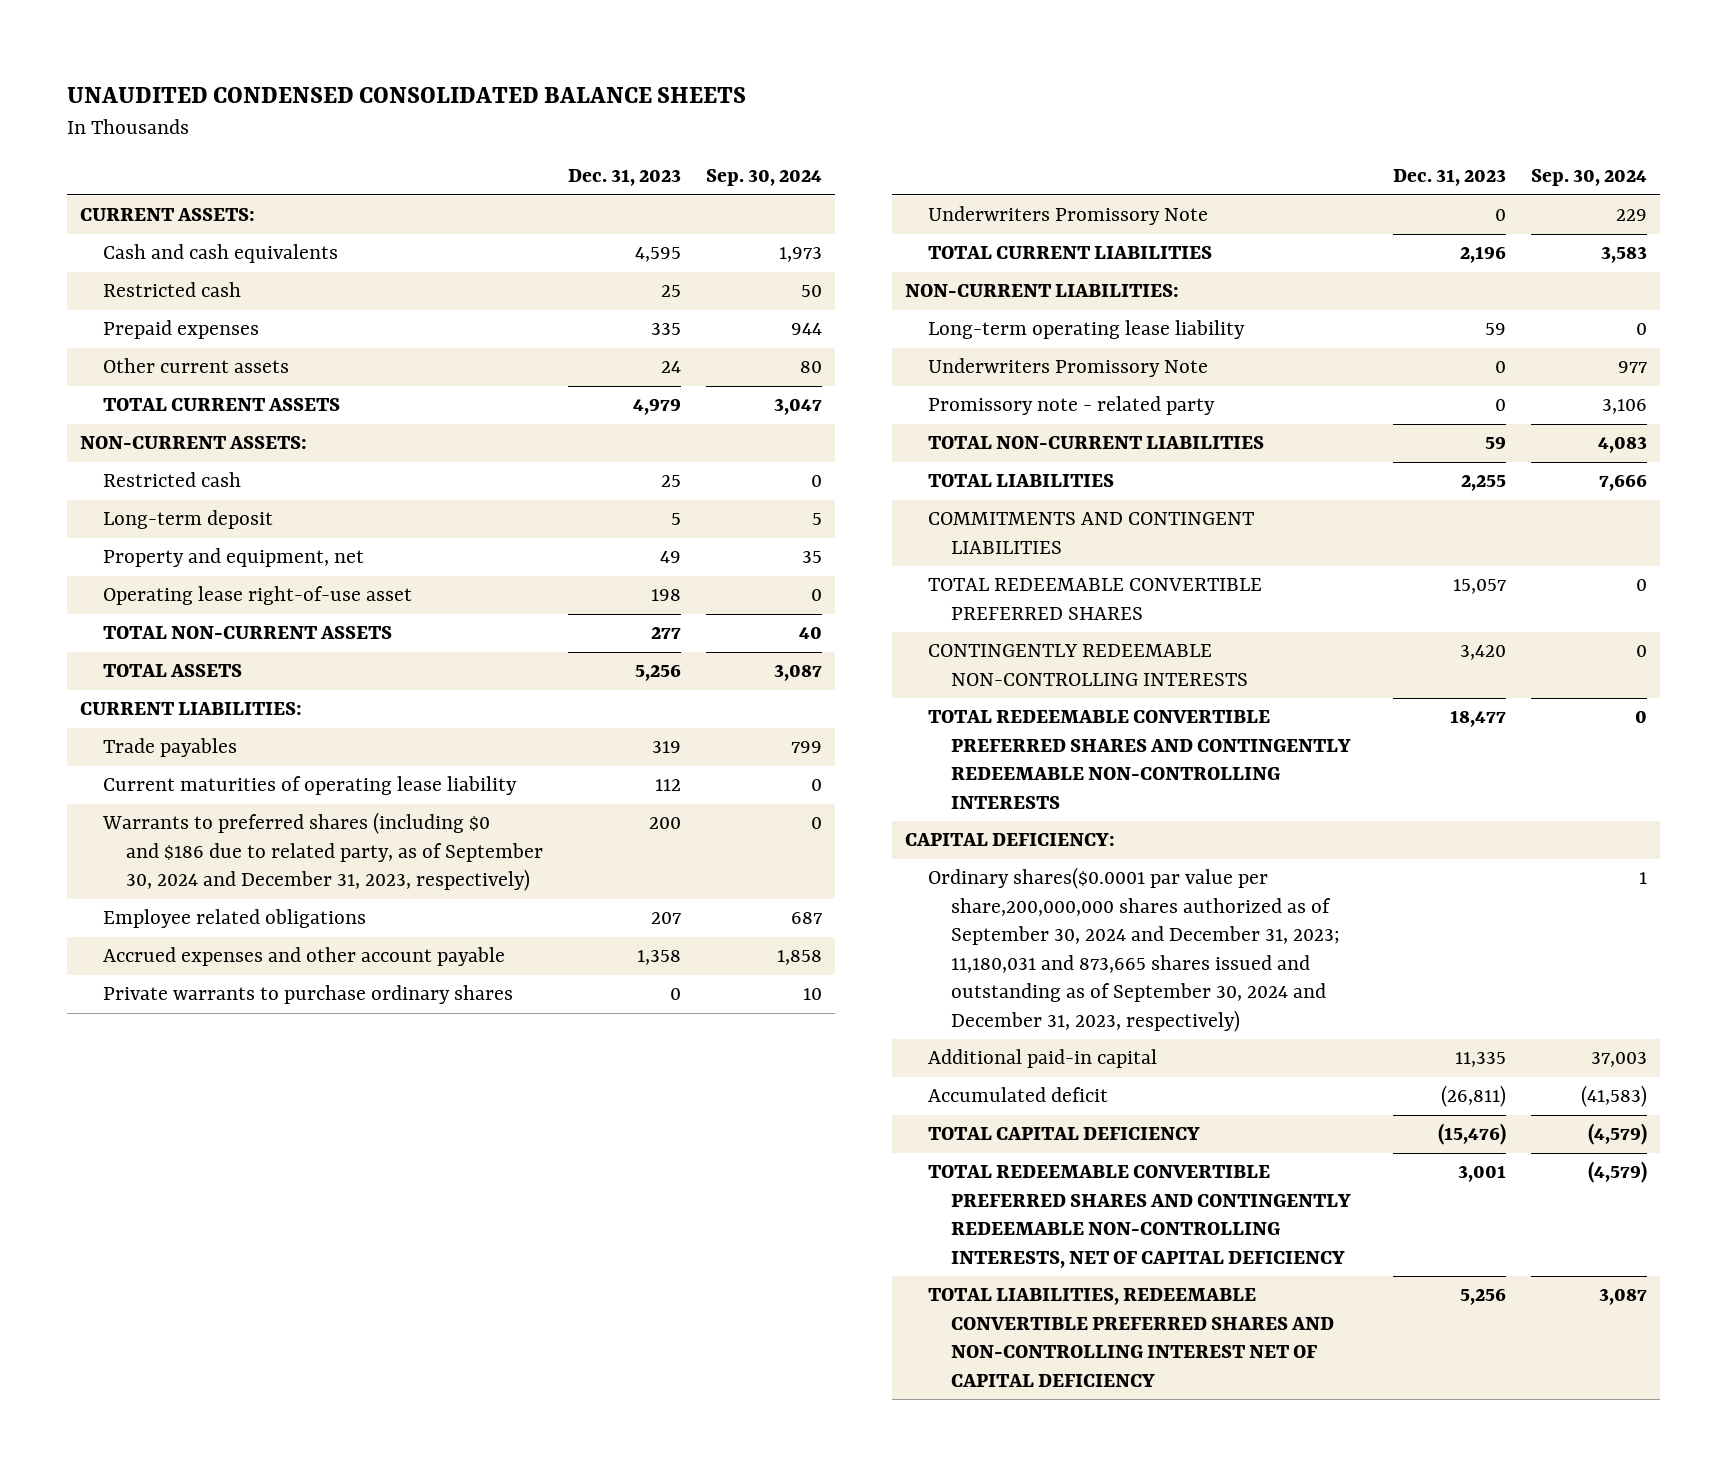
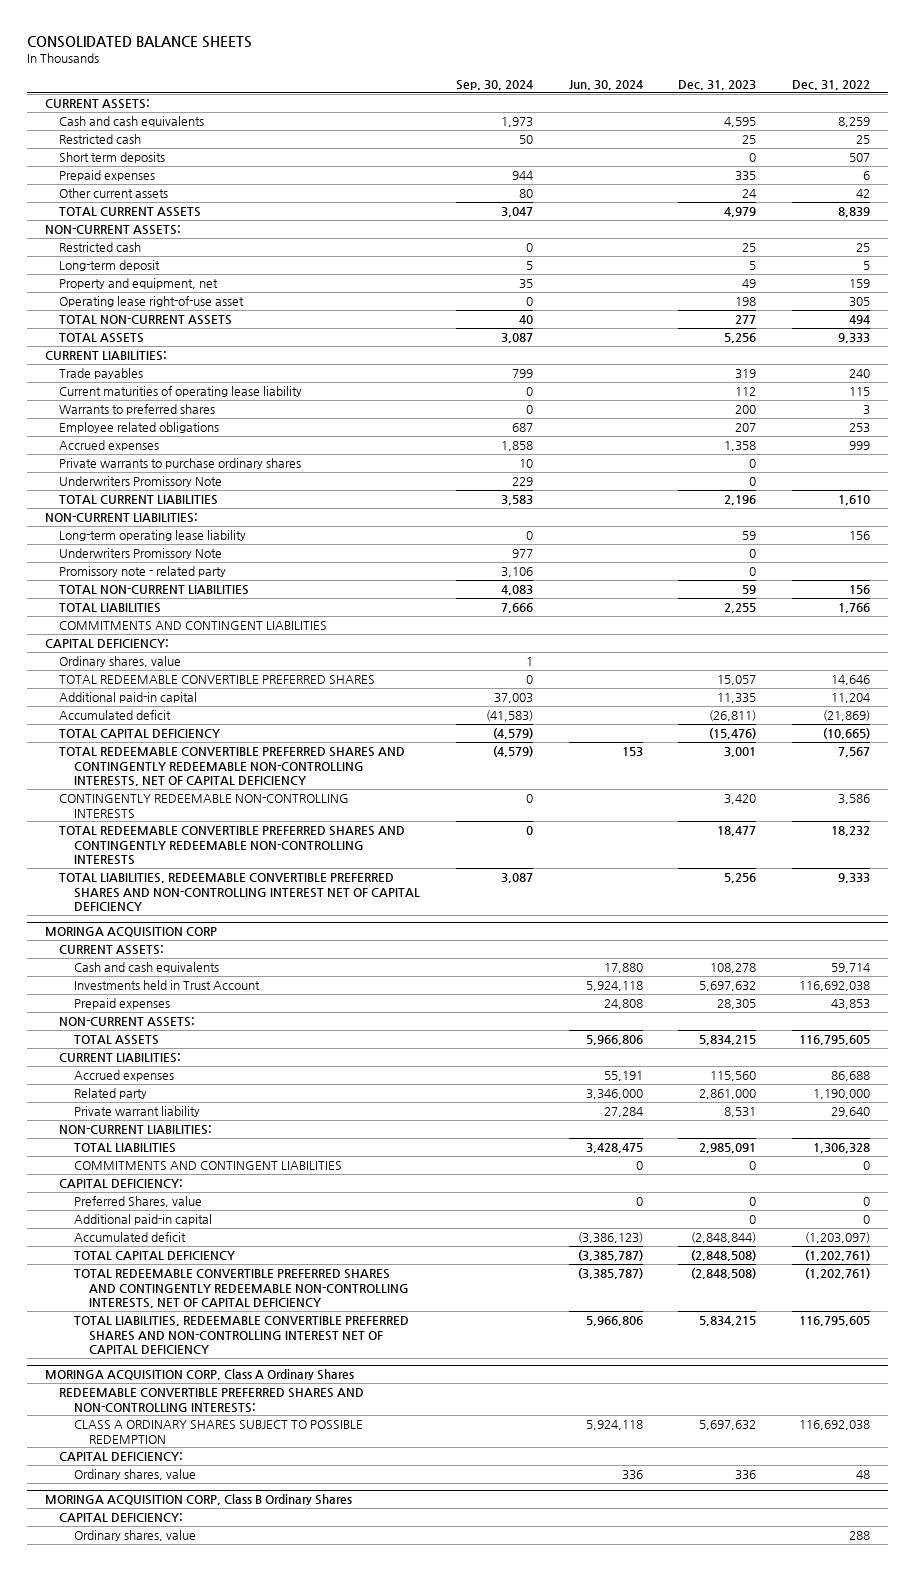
- UNAUDITED CONDENSED CONSOLIDATED BALANCE SHEETS
+ CONSOLIDATED BALANCE SHEETS
- | Dec. 31, 2023 | Sep. 30, 2024
+ | Sep. 30, 2024 | Jun. 30, 2024 | Dec. 31, 2023 | Dec. 31, 2022
+ Short term deposits | | | 0 | 507
- Warrants to preferred shares (including $0 and $186 due to related party, as of September 30, 2024 and December 31, 2023, respectively) | 200 | 0
+ Warrants to preferred shares | 0 | | 200 | 3
- Accrued expenses and other account payable | 1,358 | 1,858
+ Accrued expenses | 1,858 | | 1,358 | 999
- Ordinary shares($0.0001 par value per share,200,000,000 shares authorized as of September 30, 2024 and December 31, 2023; 11,180,031 and 873,665 shares issued and outstanding as of September 30, 2024 and December 31, 2023, respectively) | | 1
+ Ordinary shares, value | 1 | | |
moved down: TOTAL REDEEMABLE CONVERTIBLE PREFERRED SHARES | 0 | | 15,057 | 14,646
moved down: CONTINGENTLY REDEEMABLE NON-CONTROLLING INTERESTS | 0 | | 3,420 | 3,586
moved down: TOTAL REDEEMABLE CONVERTIBLE PREFERRED SHARES AND CONTINGENTLY REDEEMABLE NON-CONTROLLING INTERESTS | 0 | | 18,477 | 18,232
+ MORINGA ACQUISITION CORP
+ CURRENT ASSETS:
+ Cash and cash equivalents | | 17,880 | 108,278 | 59,714
+ Investments held in Trust Account | | 5,924,118 | 5,697,632 | 116,692,038
+ Prepaid expenses | | 24,808 | 28,305 | 43,853
+ NON-CURRENT ASSETS:
+ TOTAL ASSETS | | 5,966,806 | 5,834,215 | 116,795,605
+ CURRENT LIABILITIES:
+ Accrued expenses | | 55,191 | 115,560 | 86,688
+ Related party | | 3,346,000 | 2,861,000 | 1,190,000
+ Private warrant liability | | 27,284 | 8,531 | 29,640
+ NON-CURRENT LIABILITIES:
+ TOTAL LIABILITIES | | 3,428,475 | 2,985,091 | 1,306,328
+ COMMITMENTS AND CONTINGENT LIABILITIES | | 0 | 0 | 0
+ CAPITAL DEFICIENCY:
+ Preferred Shares, value | | 0 | 0 | 0
+ Additional paid-in capital | | | 0 | 0
+ Accumulated deficit | | (3,386,123) | (2,848,844) | (1,203,097)
+ TOTAL CAPITAL DEFICIENCY | | (3,385,787) | (2,848,508) | (1,202,761)
+ TOTAL REDEEMABLE CONVERTIBLE PREFERRED SHARES AND CONTINGENTLY REDEEMABLE NON-CONTROLLING INTERESTS, NET OF CAPITAL DEFICIENCY | | (3,385,787) | (2,848,508) | (1,202,761)
+ TOTAL LIABILITIES, REDEEMABLE CONVERTIBLE PREFERRED SHARES AND NON-CONTROLLING INTEREST NET OF CAPITAL DEFICIENCY | | 5,966,806 | 5,834,215 | 116,795,605
+ MORINGA ACQUISITION CORP, Class A Ordinary Shares
+ REDEEMABLE CONVERTIBLE PREFERRED SHARES AND NON-CONTROLLING INTERESTS:
+ CLASS A ORDINARY SHARES SUBJECT TO POSSIBLE REDEMPTION | | 5,924,118 | 5,697,632 | 116,692,038
+ CAPITAL DEFICIENCY:
+ Ordinary shares, value | | 336 | 336 | 48
+ MORINGA ACQUISITION CORP, Class B Ordinary Shares
+ CAPITAL DEFICIENCY:
+ Ordinary shares, value | | | | 288

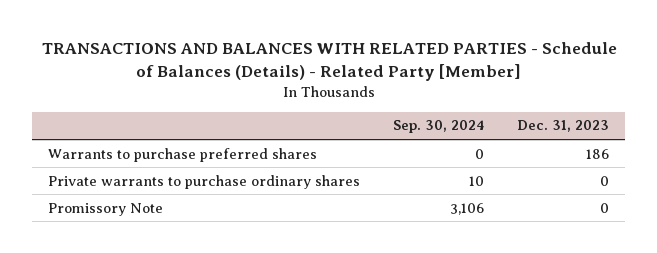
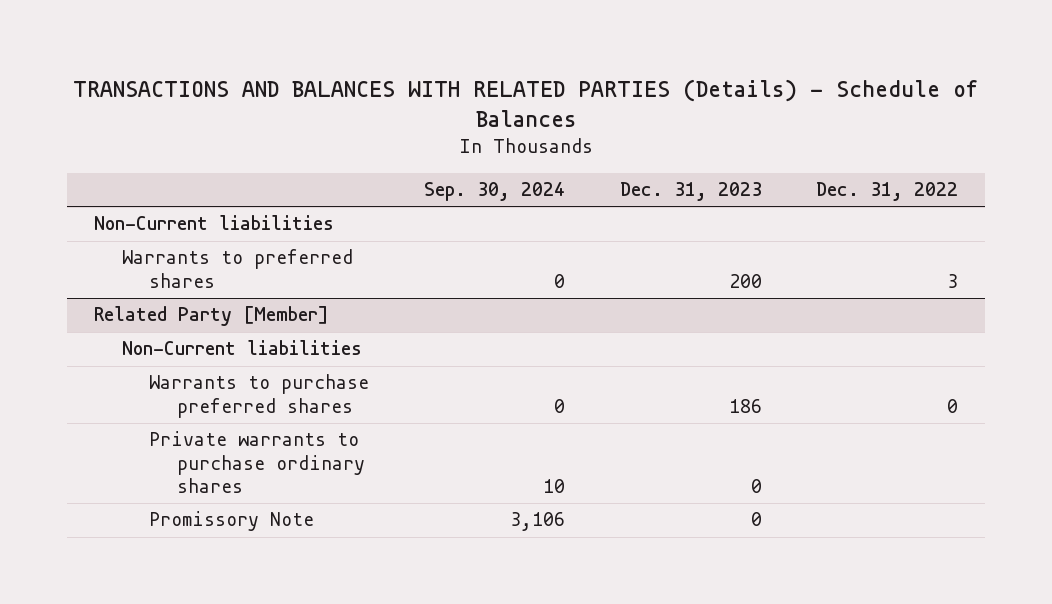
- TRANSACTIONS AND BALANCES WITH RELATED PARTIES - Schedule of Balances (Details) - Related Party [Member]
+ TRANSACTIONS AND BALANCES WITH RELATED PARTIES (Details) - Schedule of Balances
- | Sep. 30, 2024 | Dec. 31, 2023
+ | Sep. 30, 2024 | Dec. 31, 2023 | Dec. 31, 2022
+ Non-Current liabilities
+ Warrants to preferred shares | 0 | 200 | 3
+ Related Party [Member]
+ Non-Current liabilities

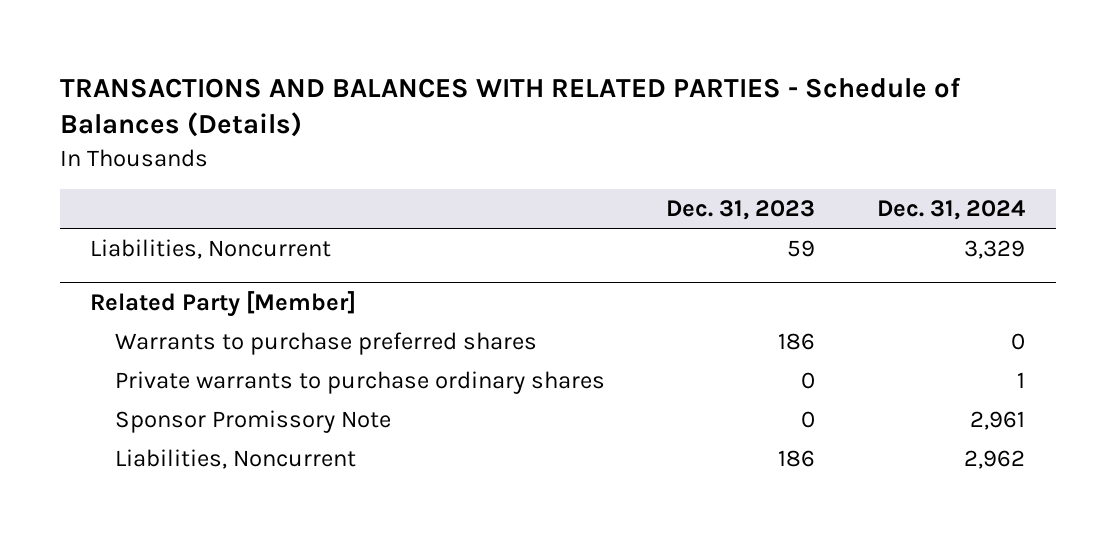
- TRANSACTIONS AND BALANCES WITH RELATED PARTIES (Details) - Schedule of Balances
+ TRANSACTIONS AND BALANCES WITH RELATED PARTIES - Schedule of Balances (Details)
- | Sep. 30, 2024 | Dec. 31, 2023 | Dec. 31, 2022
+ | Dec. 31, 2023 | Dec. 31, 2024
- Non-Current liabilities
- Warrants to preferred shares | 0 | 200 | 3
+ Liabilities, Noncurrent | 59 | 3,329
@ Related Party [Member]
- Non-Current liabilities
- Promissory Note | 3,106 | 0 |
+ Sponsor Promissory Note | 0 | 2,961
+ Liabilities, Noncurrent | 186 | 2,962

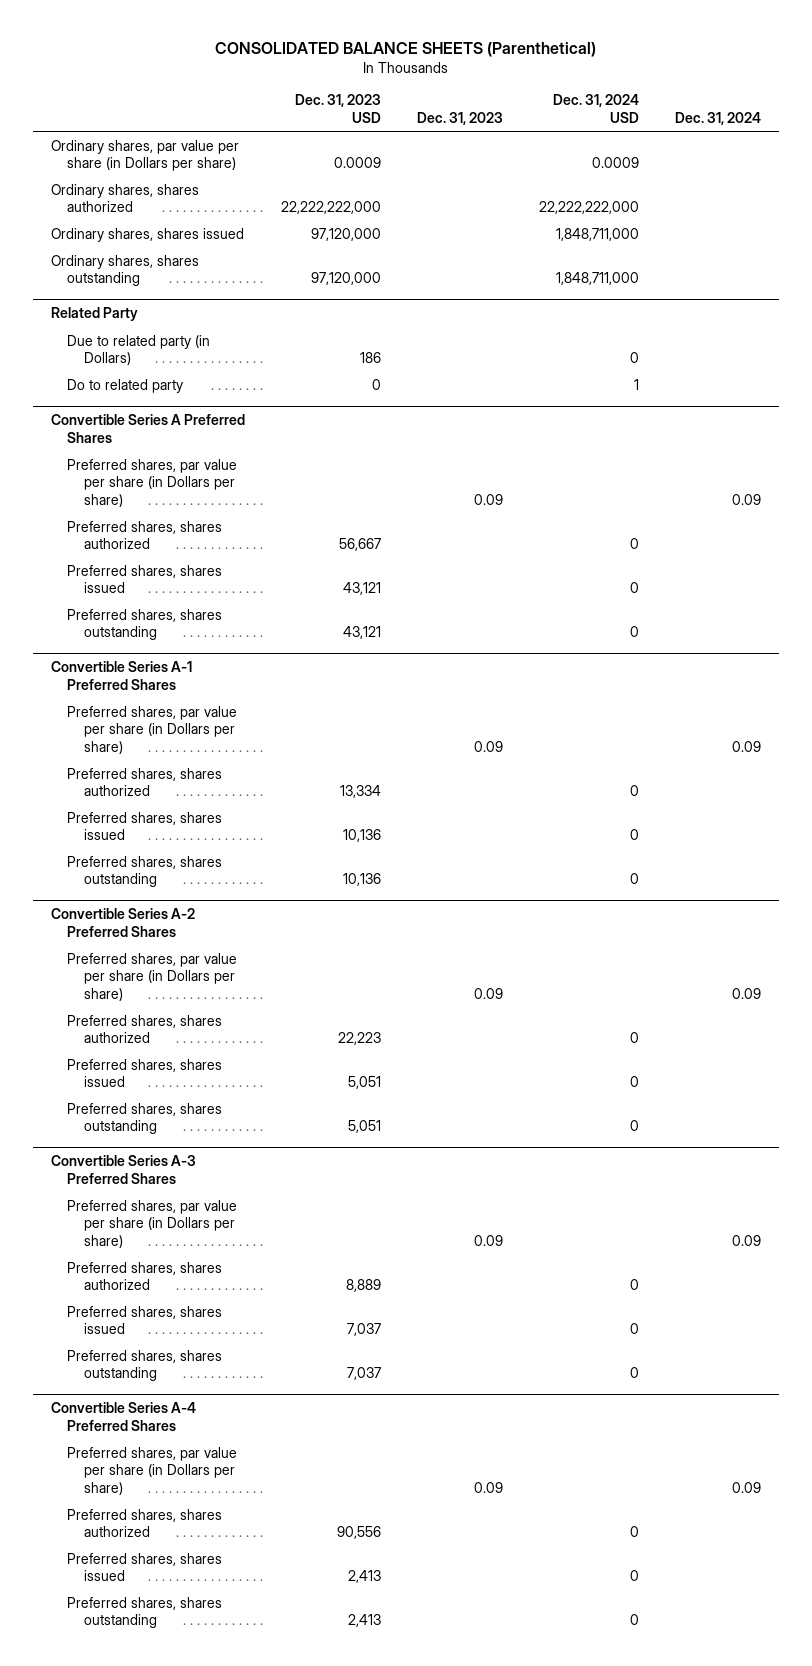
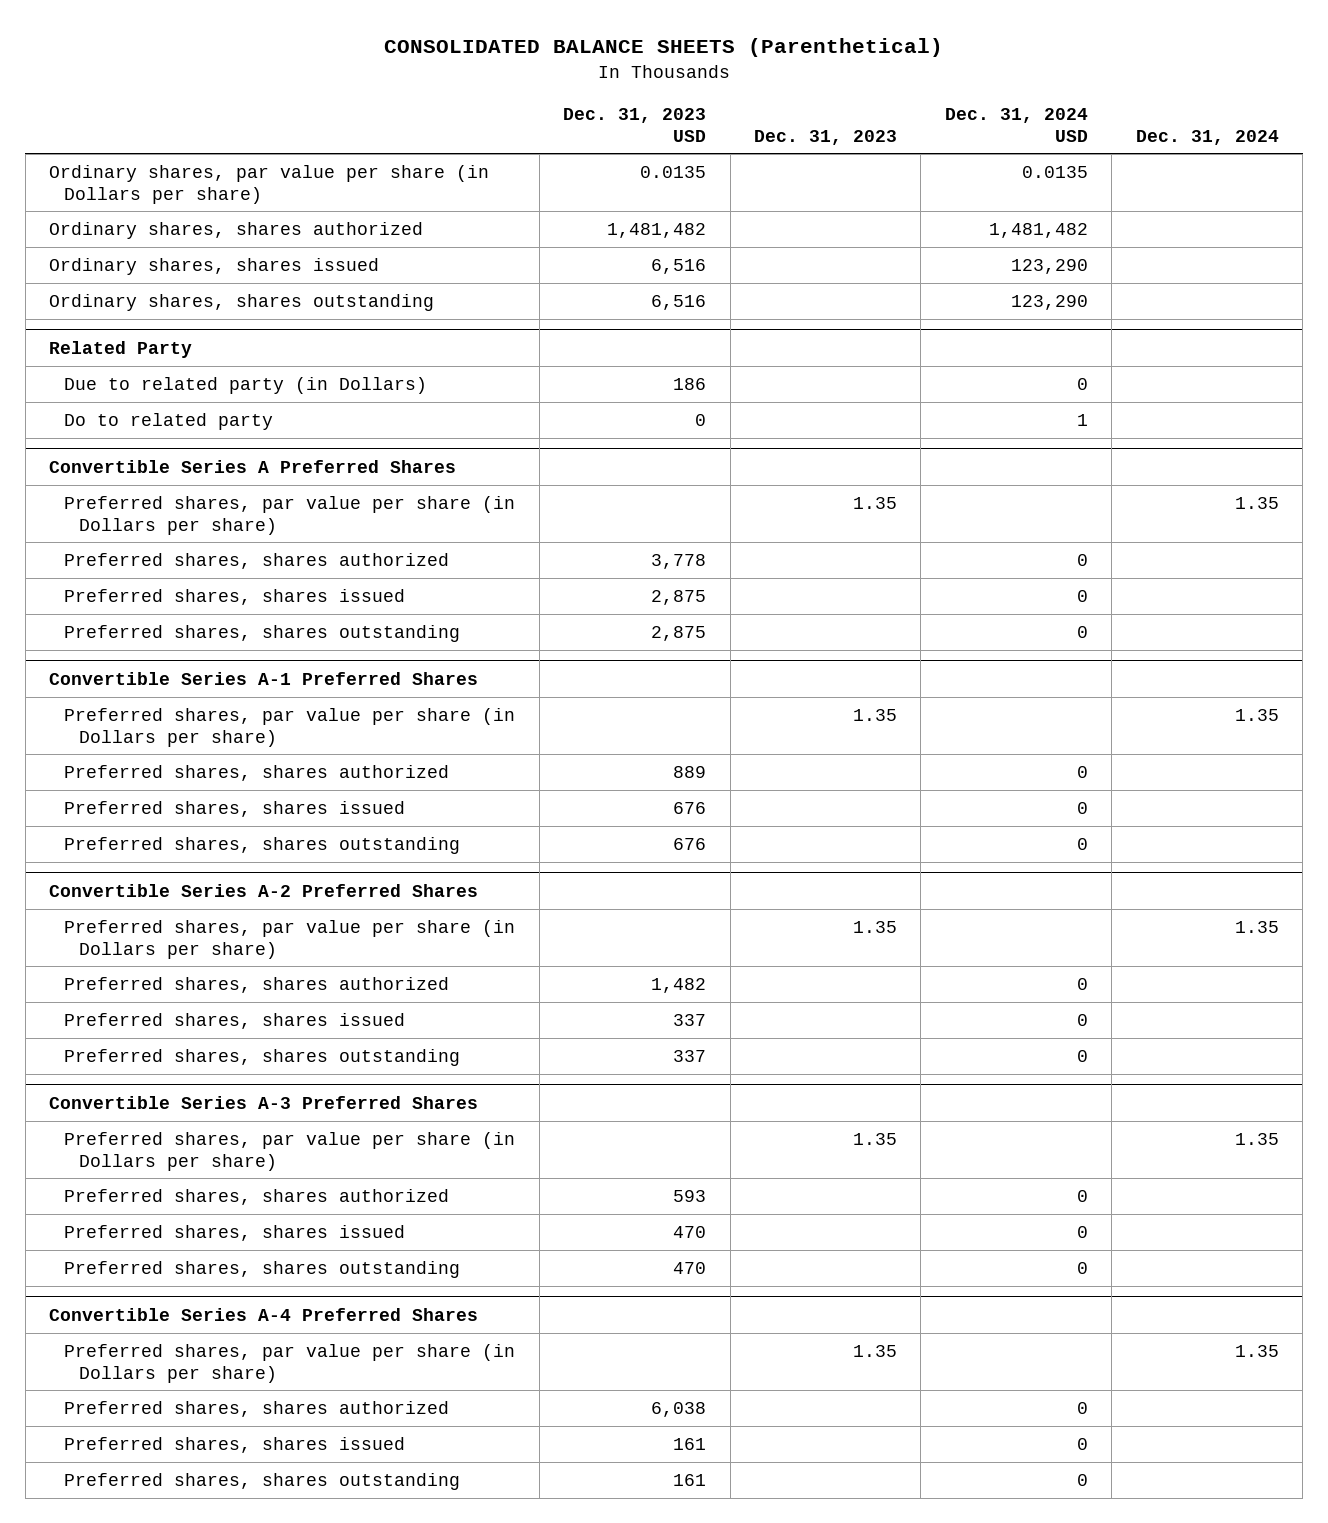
- Ordinary shares, par value per share (in Dollars per share) | 0.0009 | | 0.0009 |
- Ordinary shares, shares authorized | 22,222,222,000 | | 22,222,222,000 |
- Ordinary shares, shares issued | 97,120,000 | | 1,848,711,000 |
- Ordinary shares, shares outstanding | 97,120,000 | | 1,848,711,000 |
+ Ordinary shares, par value per share (in Dollars per share) | 0.0135 | | 0.0135 |
+ Ordinary shares, shares authorized | 1,481,482 | | 1,481,482 |
+ Ordinary shares, shares issued | 6,516 | | 123,290 |
+ Ordinary shares, shares outstanding | 6,516 | | 123,290 |
@ Convertible Series A Preferred Shares
- Preferred shares, par value per share (in Dollars per share) | | 0.09 | | 0.09
- Preferred shares, shares authorized | 56,667 | | 0 |
- Preferred shares, shares issued | 43,121 | | 0 |
- Preferred shares, shares outstanding | 43,121 | | 0 |
+ Preferred shares, par value per share (in Dollars per share) | | 1.35 | | 1.35
+ Preferred shares, shares authorized | 3,778 | | 0 |
+ Preferred shares, shares issued | 2,875 | | 0 |
+ Preferred shares, shares outstanding | 2,875 | | 0 |
@ Convertible Series A-1 Preferred Shares
- Preferred shares, par value per share (in Dollars per share) | | 0.09 | | 0.09
- Preferred shares, shares authorized | 13,334 | | 0 |
- Preferred shares, shares issued | 10,136 | | 0 |
- Preferred shares, shares outstanding | 10,136 | | 0 |
+ Preferred shares, par value per share (in Dollars per share) | | 1.35 | | 1.35
+ Preferred shares, shares authorized | 889 | | 0 |
+ Preferred shares, shares issued | 676 | | 0 |
+ Preferred shares, shares outstanding | 676 | | 0 |
@ Convertible Series A-2 Preferred Shares
- Preferred shares, par value per share (in Dollars per share) | | 0.09 | | 0.09
- Preferred shares, shares authorized | 22,223 | | 0 |
- Preferred shares, shares issued | 5,051 | | 0 |
- Preferred shares, shares outstanding | 5,051 | | 0 |
+ Preferred shares, par value per share (in Dollars per share) | | 1.35 | | 1.35
+ Preferred shares, shares authorized | 1,482 | | 0 |
+ Preferred shares, shares issued | 337 | | 0 |
+ Preferred shares, shares outstanding | 337 | | 0 |
@ Convertible Series A-3 Preferred Shares
- Preferred shares, par value per share (in Dollars per share) | | 0.09 | | 0.09
- Preferred shares, shares authorized | 8,889 | | 0 |
- Preferred shares, shares issued | 7,037 | | 0 |
- Preferred shares, shares outstanding | 7,037 | | 0 |
+ Preferred shares, par value per share (in Dollars per share) | | 1.35 | | 1.35
+ Preferred shares, shares authorized | 593 | | 0 |
+ Preferred shares, shares issued | 470 | | 0 |
+ Preferred shares, shares outstanding | 470 | | 0 |
@ Convertible Series A-4 Preferred Shares
- Preferred shares, par value per share (in Dollars per share) | | 0.09 | | 0.09
- Preferred shares, shares authorized | 90,556 | | 0 |
- Preferred shares, shares issued | 2,413 | | 0 |
- Preferred shares, shares outstanding | 2,413 | | 0 |
+ Preferred shares, par value per share (in Dollars per share) | | 1.35 | | 1.35
+ Preferred shares, shares authorized | 6,038 | | 0 |
+ Preferred shares, shares issued | 161 | | 0 |
+ Preferred shares, shares outstanding | 161 | | 0 |

